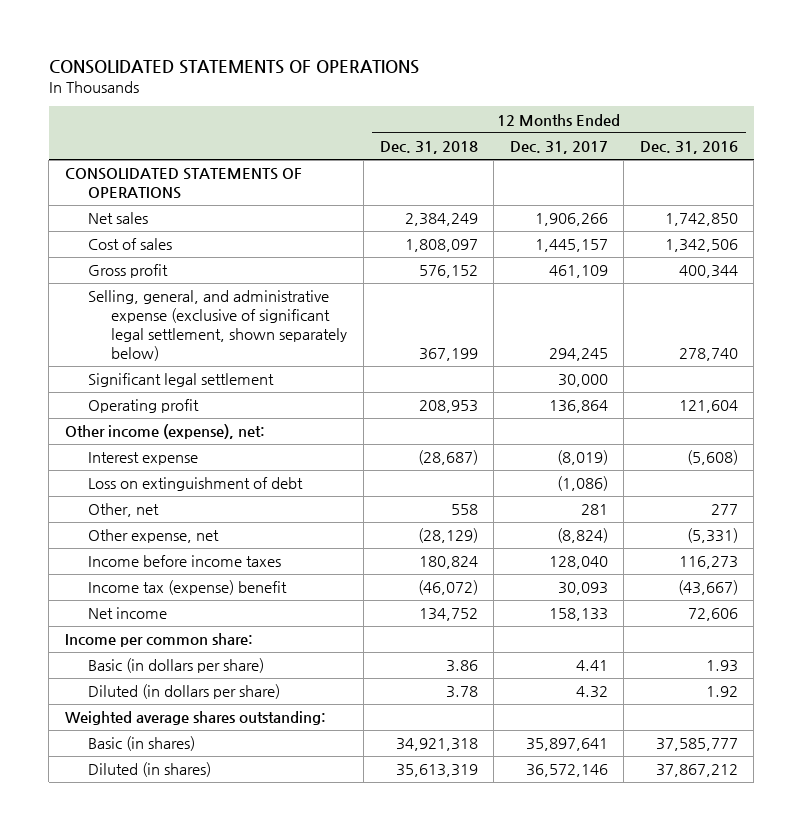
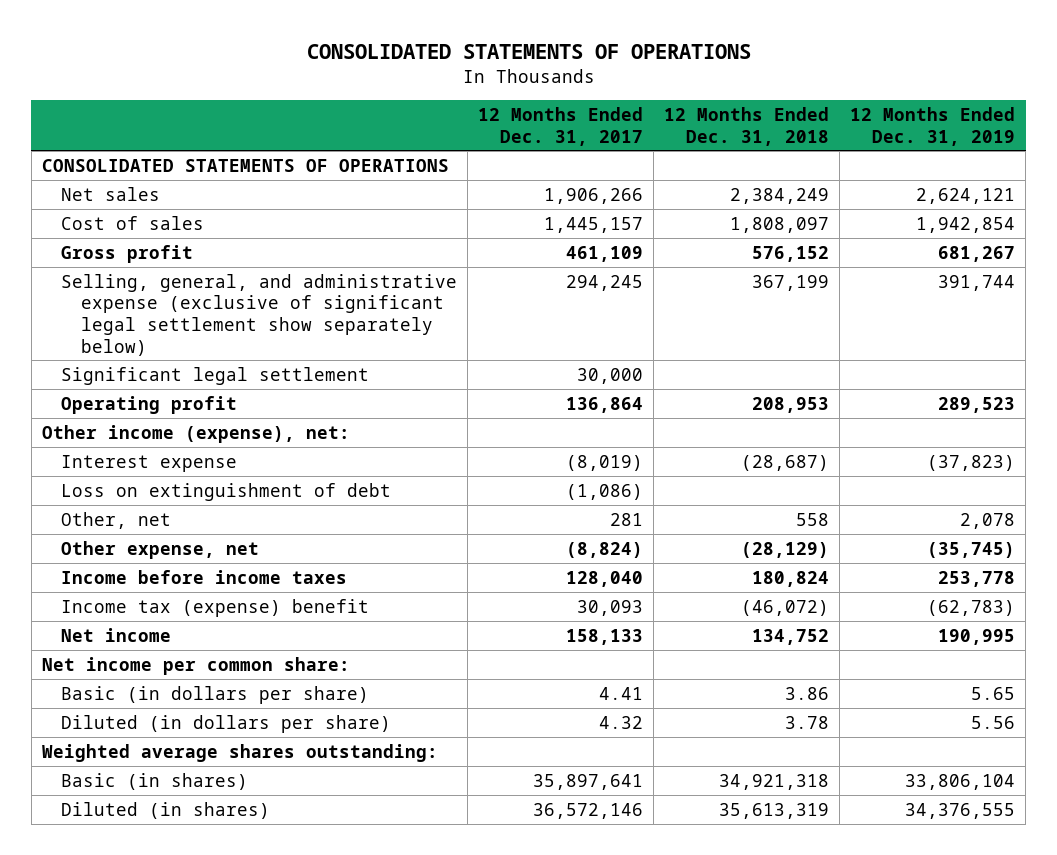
- | 12 Months Ended Dec. 31, 2018 | 12 Months Ended Dec. 31, 2017 | 12 Months Ended Dec. 31, 2016
+ | 12 Months Ended Dec. 31, 2017 | 12 Months Ended Dec. 31, 2018 | 12 Months Ended Dec. 31, 2019
- Selling, general, and administrative expense (exclusive of significant legal settlement, shown separately below) | 367,199 | 294,245 | 278,740
+ Selling, general, and administrative expense (exclusive of significant legal settlement show separately below) | 294,245 | 367,199 | 391,744
- Income per common share:
+ Net income per common share:

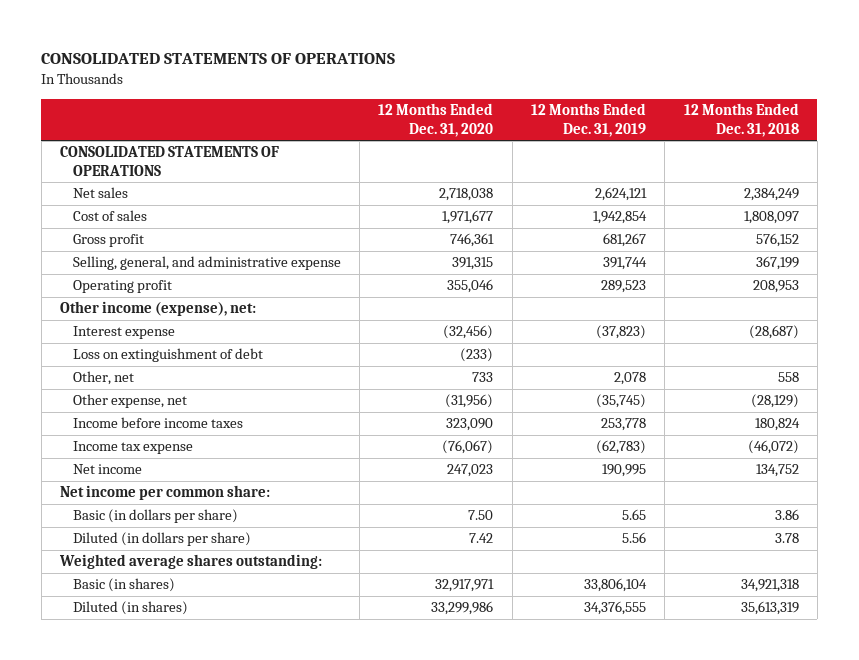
- | 12 Months Ended Dec. 31, 2017 | 12 Months Ended Dec. 31, 2018 | 12 Months Ended Dec. 31, 2019
+ | 12 Months Ended Dec. 31, 2020 | 12 Months Ended Dec. 31, 2019 | 12 Months Ended Dec. 31, 2018
- Selling, general, and administrative expense (exclusive of significant legal settlement show separately below) | 294,245 | 367,199 | 391,744
- Significant legal settlement | 30,000 | |
+ Selling, general, and administrative expense | 391,315 | 391,744 | 367,199
- Income tax (expense) benefit | 30,093 | (46,072) | (62,783)
+ Income tax expense | (76,067) | (62,783) | (46,072)

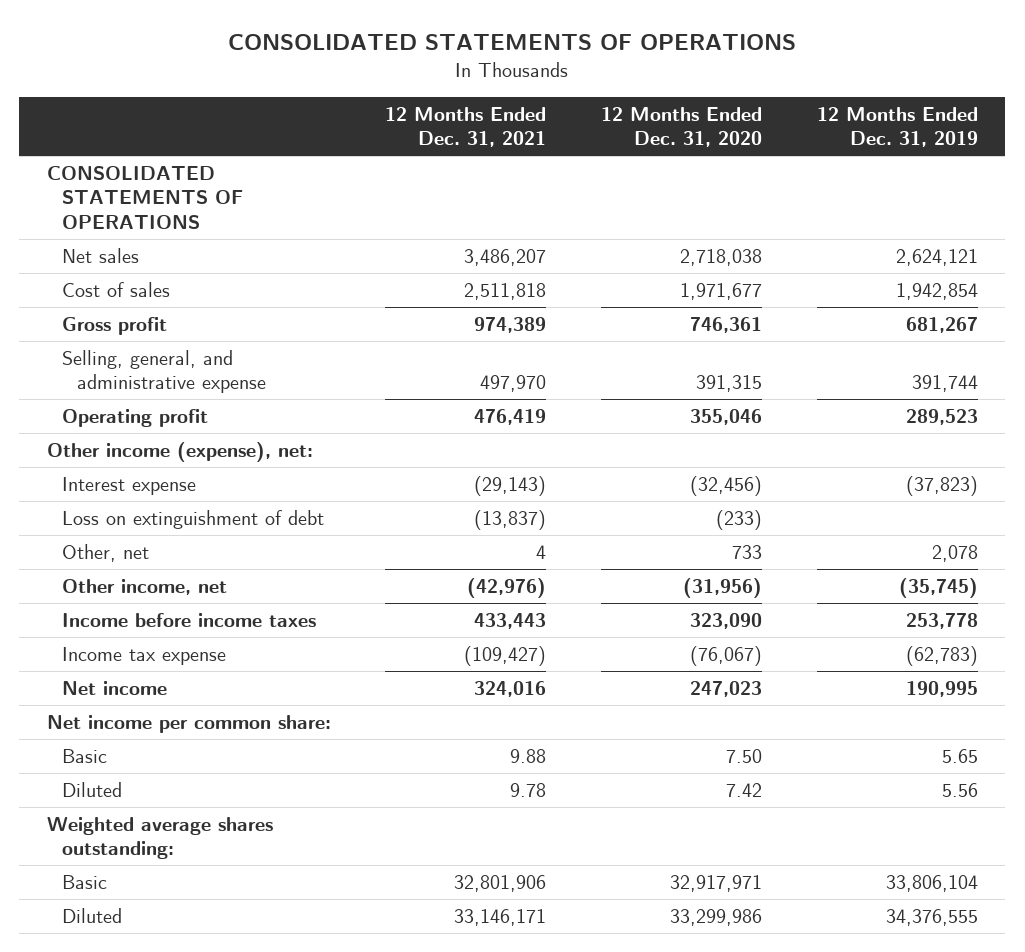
- | 12 Months Ended Dec. 31, 2020 | 12 Months Ended Dec. 31, 2019 | 12 Months Ended Dec. 31, 2018
+ | 12 Months Ended Dec. 31, 2021 | 12 Months Ended Dec. 31, 2020 | 12 Months Ended Dec. 31, 2019
- Other expense, net | (31,956) | (35,745) | (28,129)
+ Other income, net | (42,976) | (31,956) | (35,745)
- Basic (in dollars per share) | 7.50 | 5.65 | 3.86
- Diluted (in dollars per share) | 7.42 | 5.56 | 3.78
+ Basic | 9.88 | 7.50 | 5.65
+ Diluted | 9.78 | 7.42 | 5.56
- Basic (in shares) | 32,917,971 | 33,806,104 | 34,921,318
- Diluted (in shares) | 33,299,986 | 34,376,555 | 35,613,319
+ Basic | 32,801,906 | 32,917,971 | 33,806,104
+ Diluted | 33,146,171 | 33,299,986 | 34,376,555

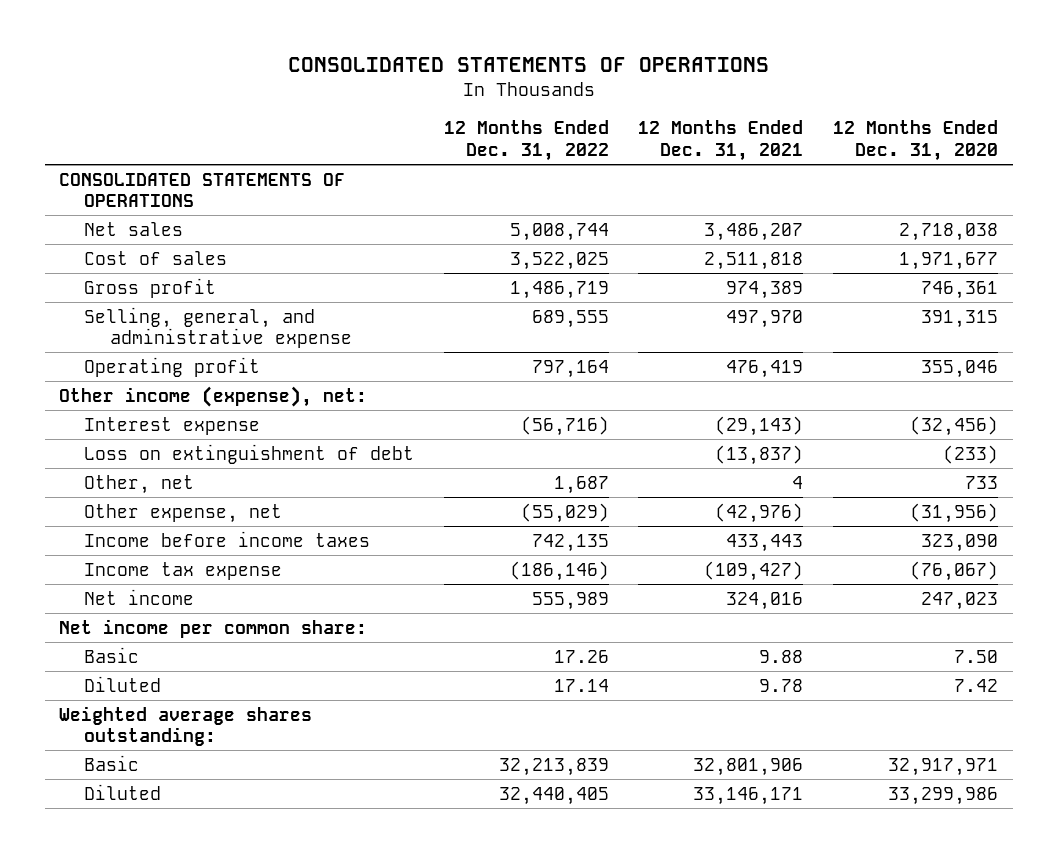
- | 12 Months Ended Dec. 31, 2021 | 12 Months Ended Dec. 31, 2020 | 12 Months Ended Dec. 31, 2019
+ | 12 Months Ended Dec. 31, 2022 | 12 Months Ended Dec. 31, 2021 | 12 Months Ended Dec. 31, 2020
- Other income, net | (42,976) | (31,956) | (35,745)
+ Other expense, net | (55,029) | (42,976) | (31,956)

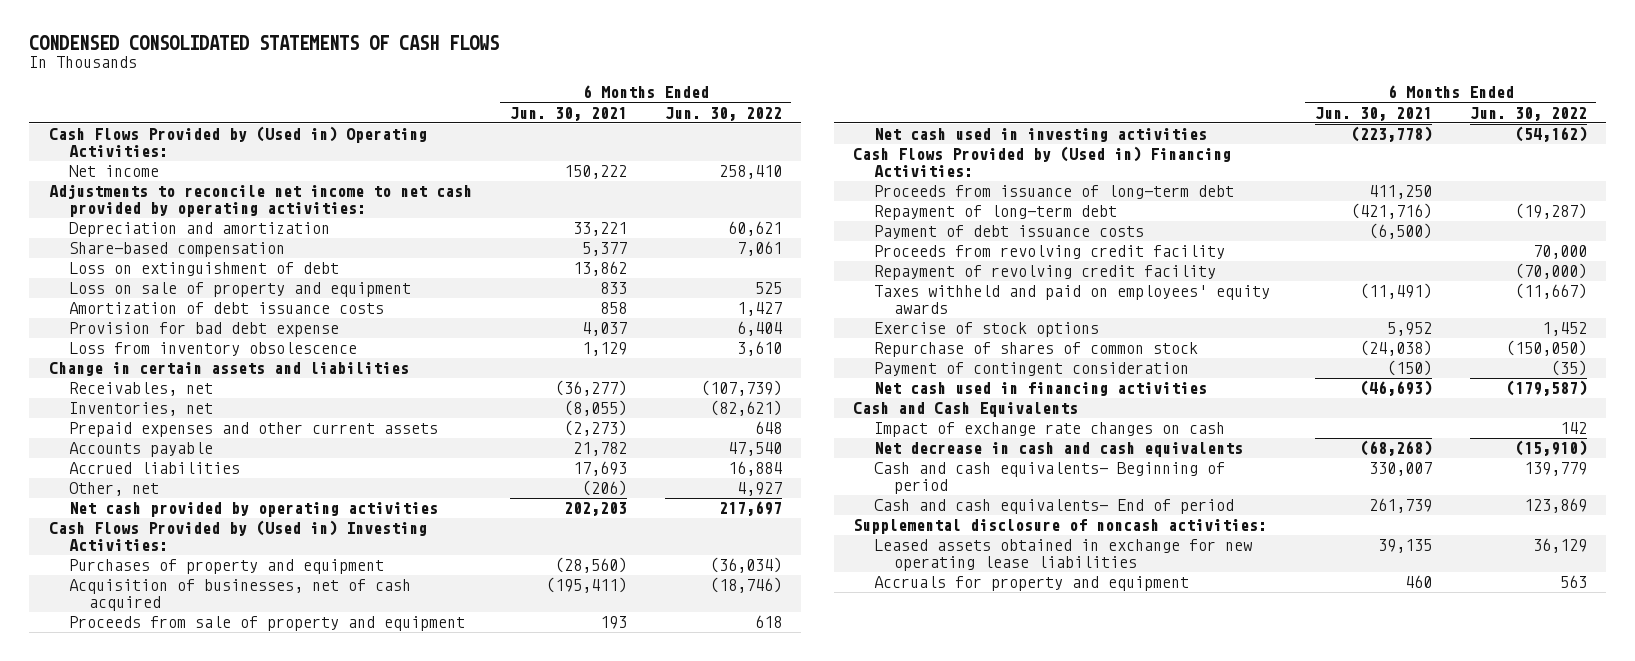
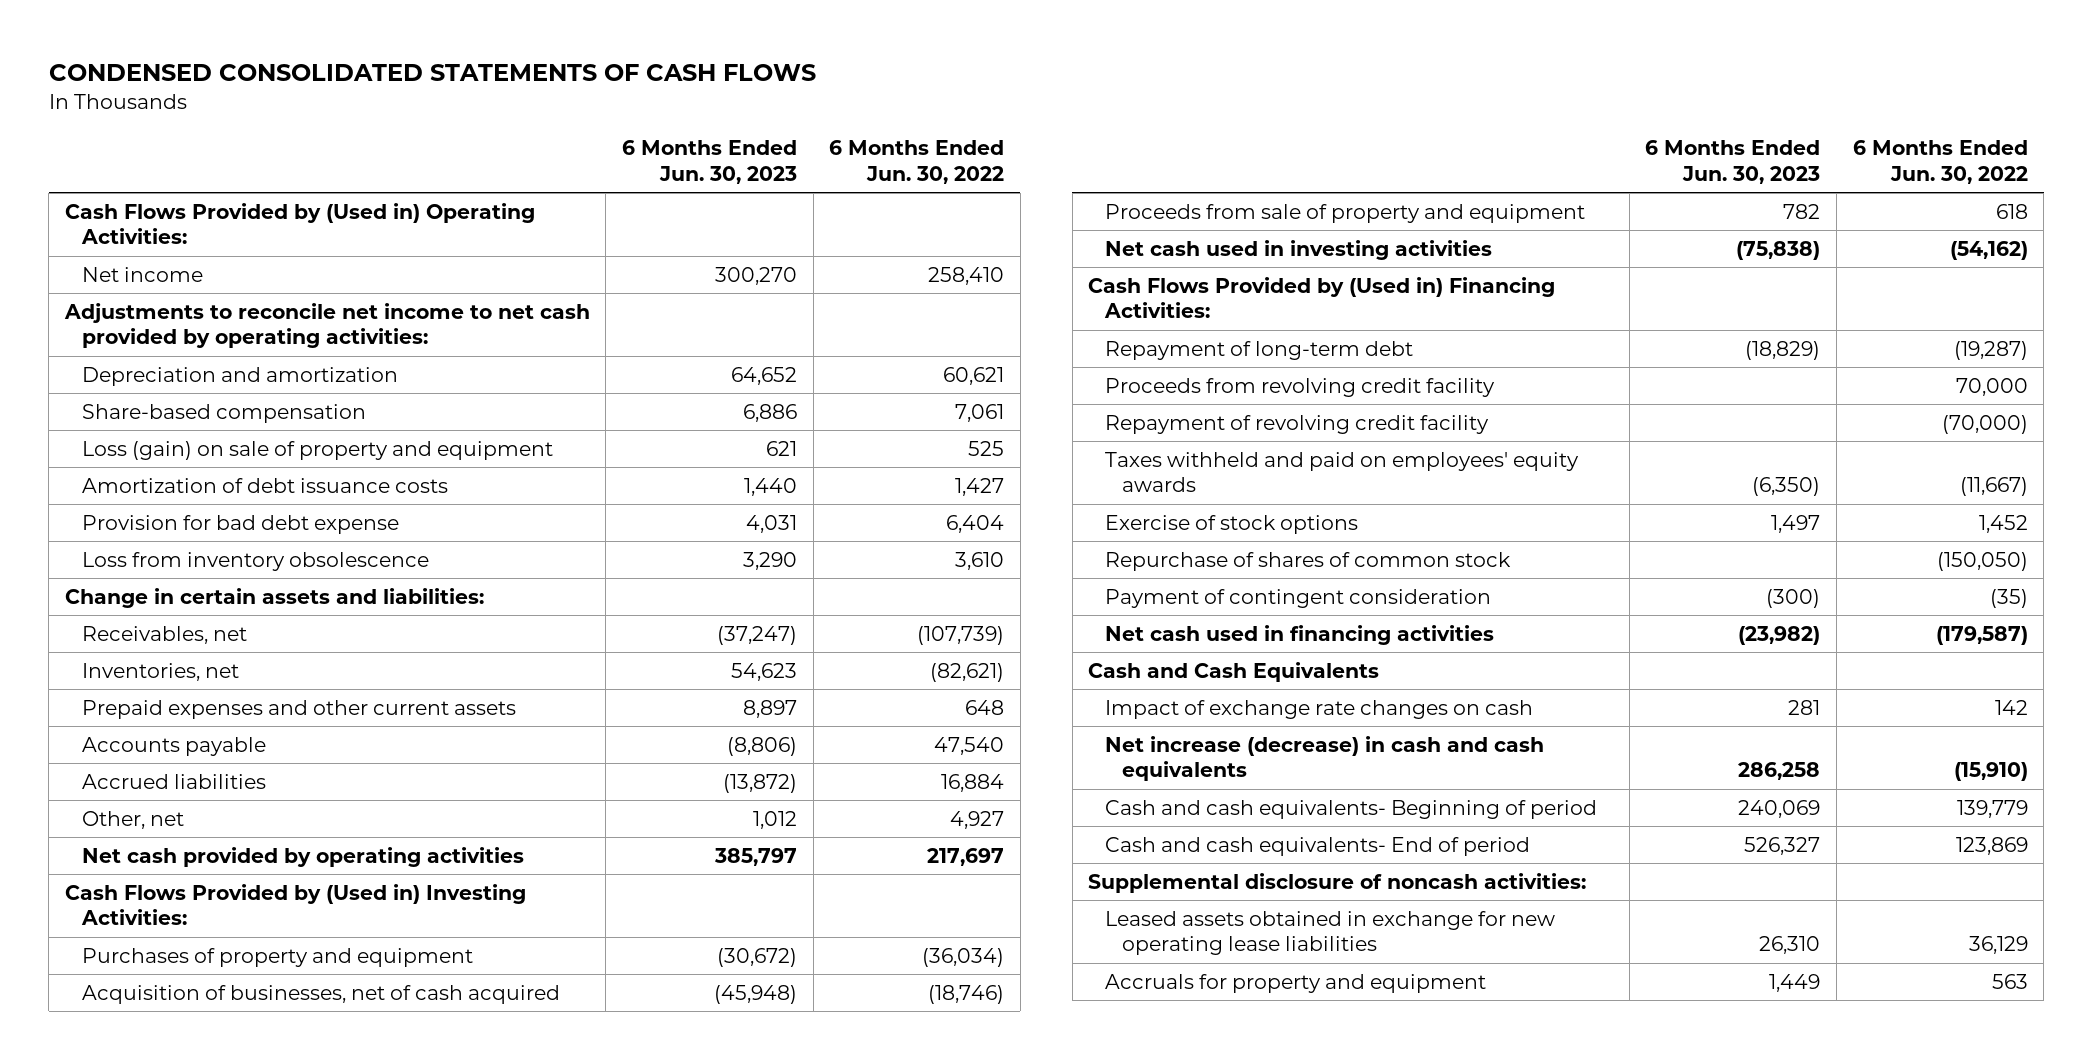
- | 6 Months Ended Jun. 30, 2021 | 6 Months Ended Jun. 30, 2022
+ | 6 Months Ended Jun. 30, 2023 | 6 Months Ended Jun. 30, 2022
- Loss on extinguishment of debt | 13,862 |
- Loss on sale of property and equipment | 833 | 525
+ Loss (gain) on sale of property and equipment | 621 | 525
- Change in certain assets and liabilities
+ Change in certain assets and liabilities:
- Proceeds from issuance of long-term debt | 411,250 |
- Payment of debt issuance costs | (6,500) |
- Net decrease in cash and cash equivalents | (68,268) | (15,910)
+ Net increase (decrease) in cash and cash equivalents | 286,258 | (15,910)

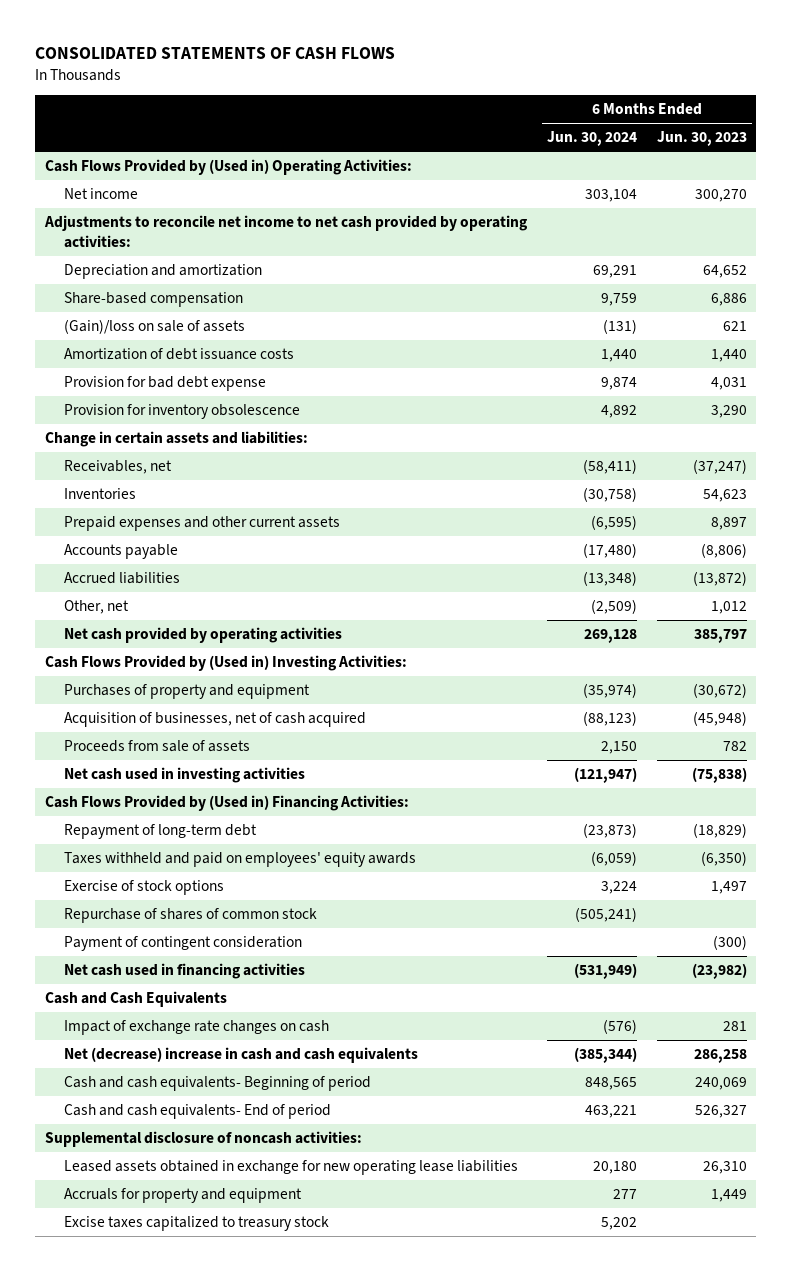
- CONDENSED CONSOLIDATED STATEMENTS OF CASH FLOWS
+ CONSOLIDATED STATEMENTS OF CASH FLOWS
- | 6 Months Ended Jun. 30, 2023 | 6 Months Ended Jun. 30, 2022
+ | 6 Months Ended Jun. 30, 2024 | 6 Months Ended Jun. 30, 2023
- Loss (gain) on sale of property and equipment | 621 | 525
+ (Gain)/loss on sale of assets | (131) | 621
- Loss from inventory obsolescence | 3,290 | 3,610
+ Provision for inventory obsolescence | 4,892 | 3,290
- Inventories, net | 54,623 | (82,621)
+ Inventories | (30,758) | 54,623
- Proceeds from sale of property and equipment | 782 | 618
+ Proceeds from sale of assets | 2,150 | 782
- Proceeds from revolving credit facility | | 70,000
- Repayment of revolving credit facility | | (70,000)
- Net increase (decrease) in cash and cash equivalents | 286,258 | (15,910)
+ Net (decrease) increase in cash and cash equivalents | (385,344) | 286,258
+ Excise taxes capitalized to treasury stock | 5,202 |

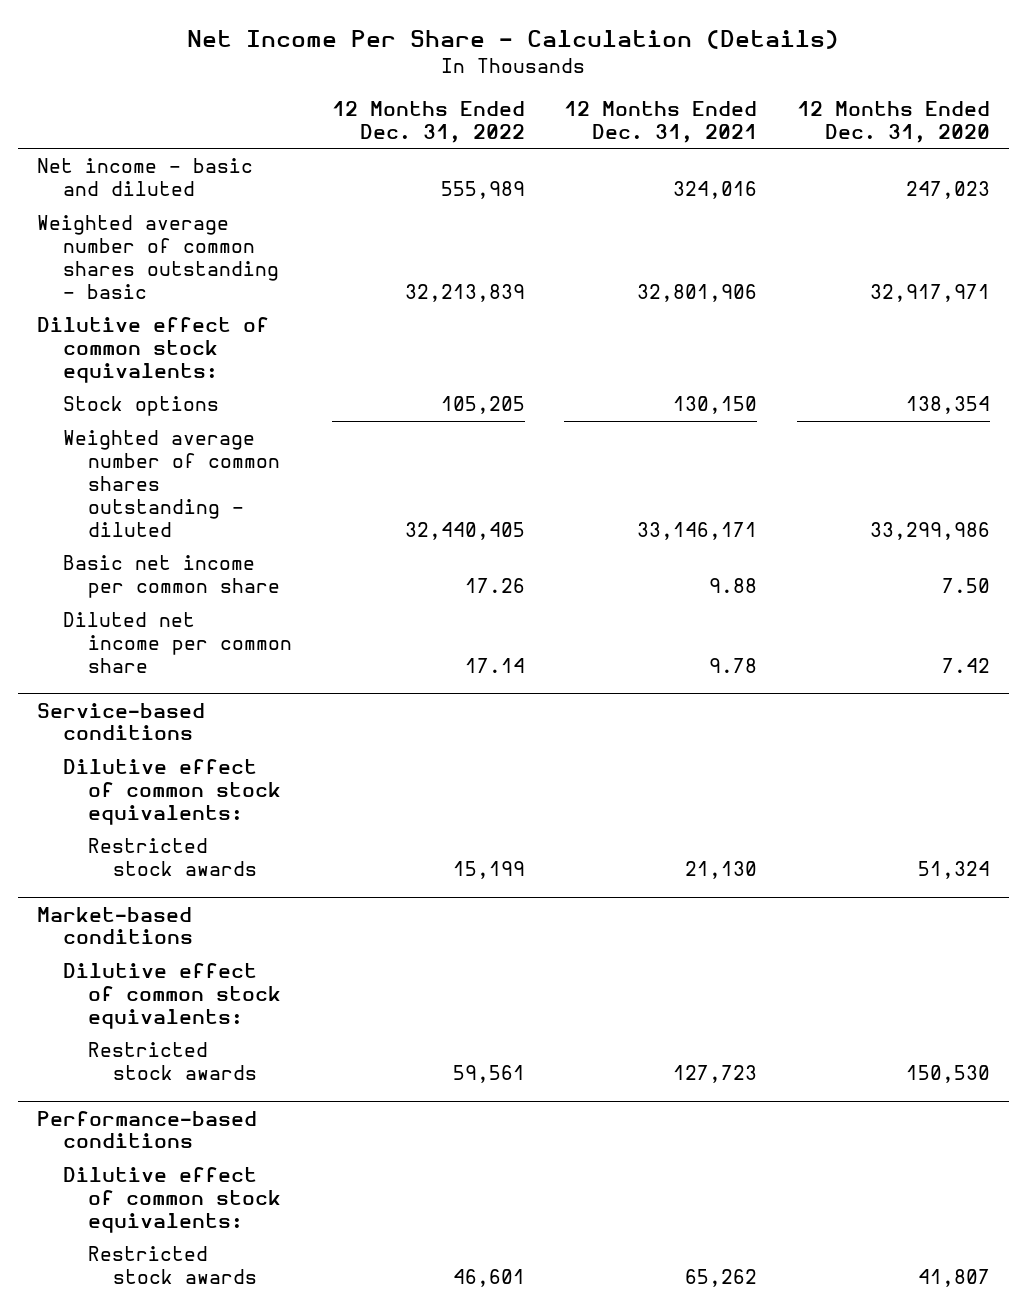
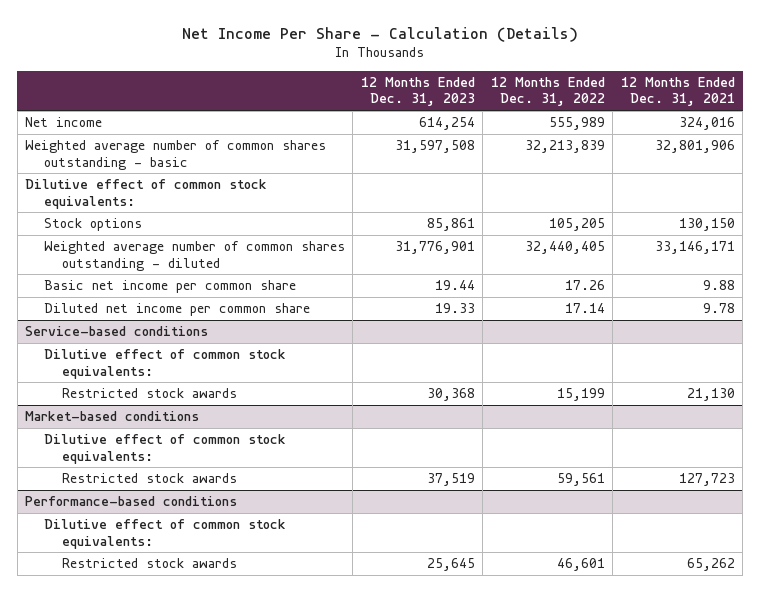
- | 12 Months Ended Dec. 31, 2022 | 12 Months Ended Dec. 31, 2021 | 12 Months Ended Dec. 31, 2020
+ | 12 Months Ended Dec. 31, 2023 | 12 Months Ended Dec. 31, 2022 | 12 Months Ended Dec. 31, 2021
- Net income - basic and diluted | 555,989 | 324,016 | 247,023
+ Net income | 614,254 | 555,989 | 324,016

